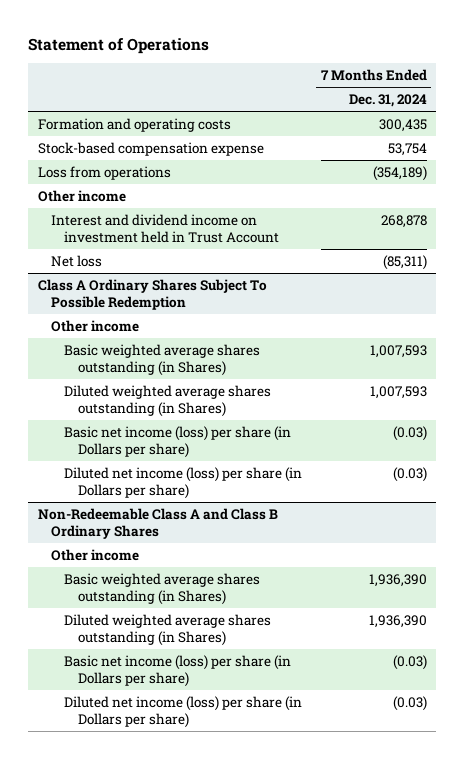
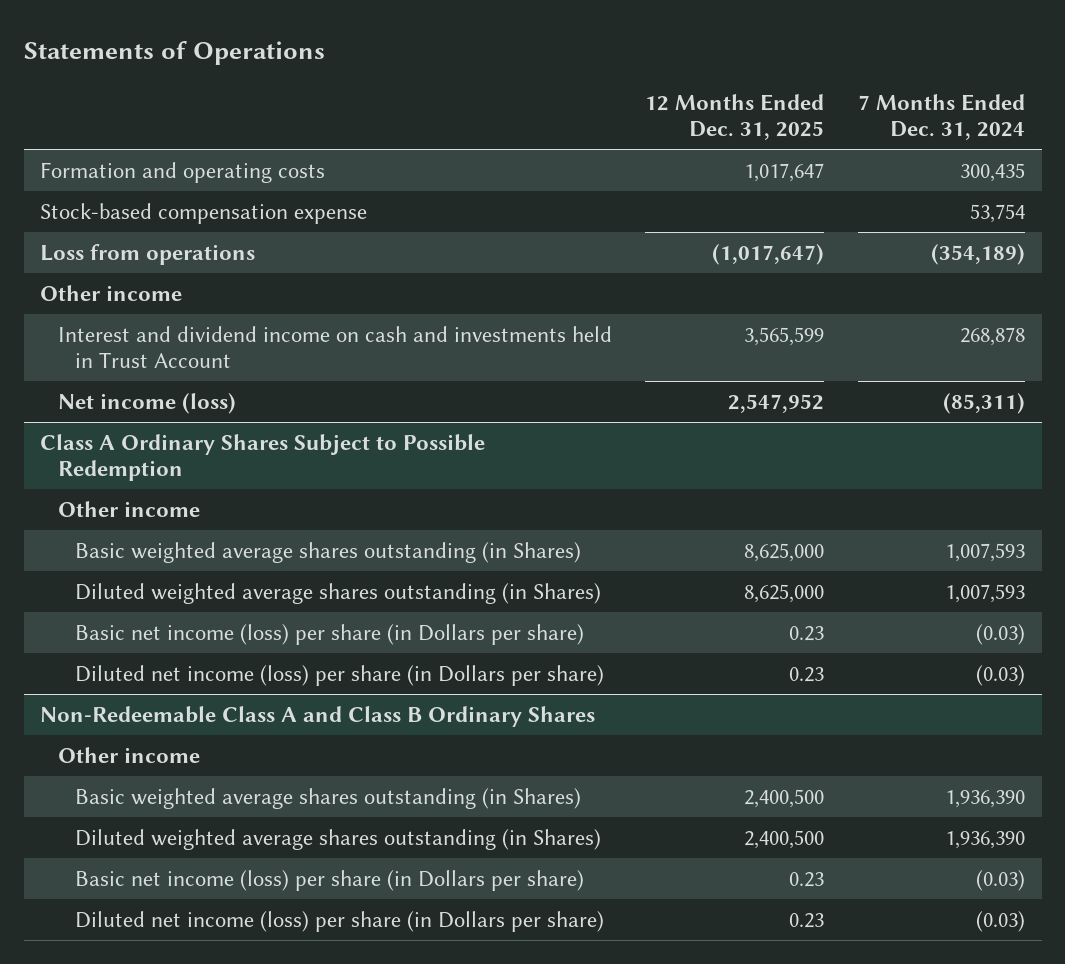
- Statement of Operations
+ Statements of Operations
- | 7 Months Ended Dec. 31, 2024
+ | 12 Months Ended Dec. 31, 2025 | 7 Months Ended Dec. 31, 2024
- Interest and dividend income on investment held in Trust Account | 268,878
- Net loss | (85,311)
- Class A Ordinary Shares Subject To Possible Redemption
+ Interest and dividend income on cash and investments held in Trust Account | 3,565,599 | 268,878
+ Net income (loss) | 2,547,952 | (85,311)
+ Class A Ordinary Shares Subject to Possible Redemption

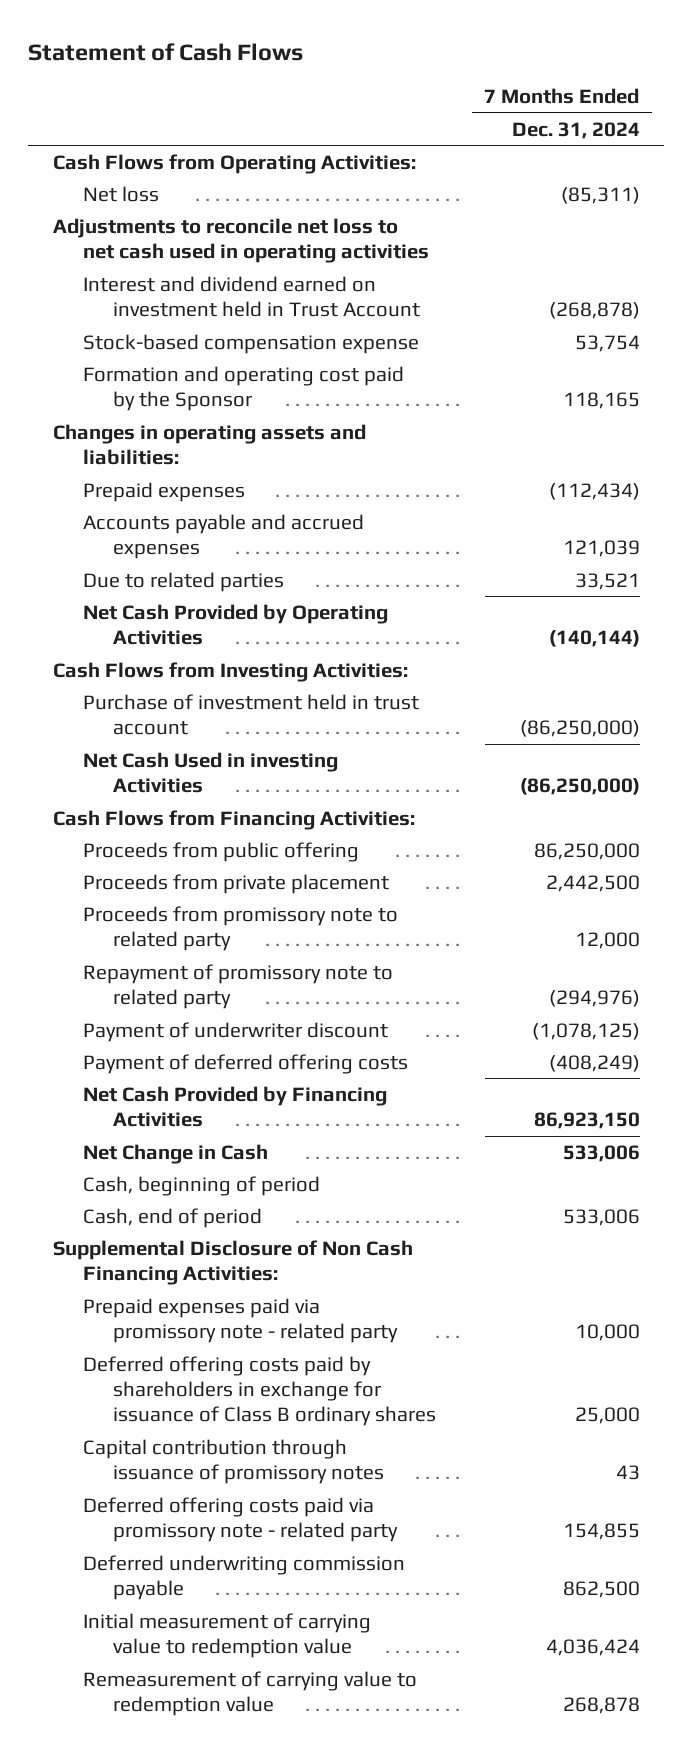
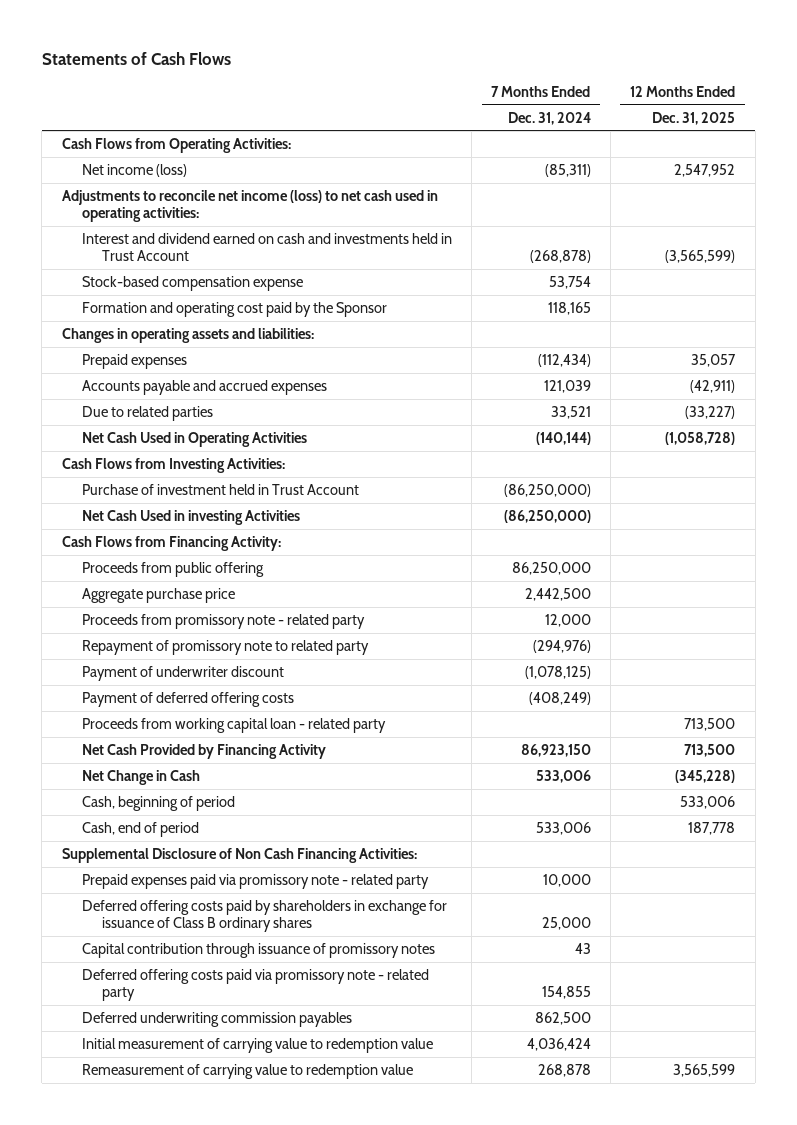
- Statement of Cash Flows
+ Statements of Cash Flows
- | 7 Months Ended Dec. 31, 2024
+ | 7 Months Ended Dec. 31, 2024 | 12 Months Ended Dec. 31, 2025
- Net loss | (85,311)
- Adjustments to reconcile net loss to net cash used in operating activities
- Interest and dividend earned on investment held in Trust Account | (268,878)
+ Net income (loss) | (85,311) | 2,547,952
+ Adjustments to reconcile net income (loss) to net cash used in operating activities:
+ Interest and dividend earned on cash and investments held in Trust Account | (268,878) | (3,565,599)
- Net Cash Provided by Operating Activities | (140,144)
+ Net Cash Used in Operating Activities | (140,144) | (1,058,728)
- Purchase of investment held in trust account | (86,250,000)
+ Purchase of investment held in Trust Account | (86,250,000) |
- Cash Flows from Financing Activities:
+ Cash Flows from Financing Activity:
- Proceeds from private placement | 2,442,500
- Proceeds from promissory note to related party | 12,000
+ Aggregate purchase price | 2,442,500 |
+ Proceeds from promissory note - related party | 12,000 |
- Net Cash Provided by Financing Activities | 86,923,150
+ Proceeds from working capital loan - related party | | 713,500
+ Net Cash Provided by Financing Activity | 86,923,150 | 713,500
- Deferred underwriting commission payable | 862,500
+ Deferred underwriting commission payables | 862,500 |

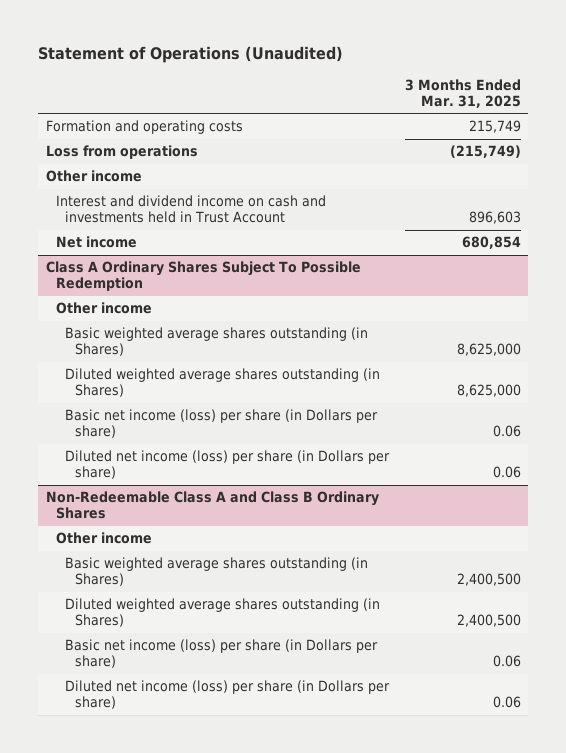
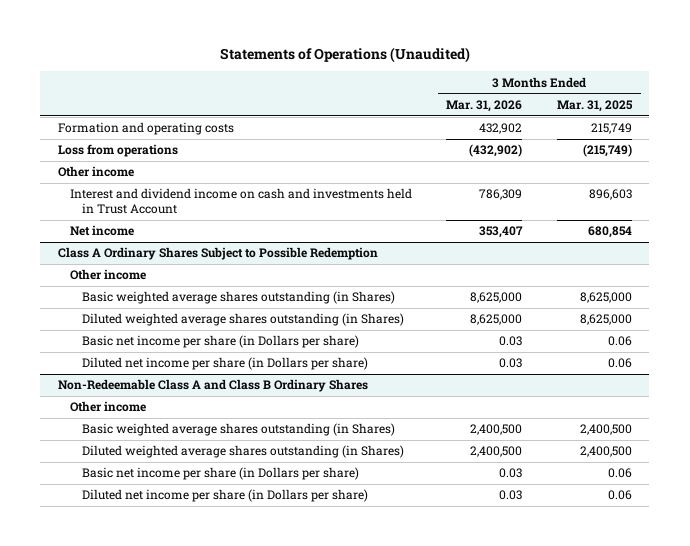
- Statement of Operations (Unaudited)
+ Statements of Operations (Unaudited)
- | 3 Months Ended Mar. 31, 2025
+ | 3 Months Ended Mar. 31, 2026 | 3 Months Ended Mar. 31, 2025
- Class A Ordinary Shares Subject To Possible Redemption
+ Class A Ordinary Shares Subject to Possible Redemption
- Basic net income (loss) per share (in Dollars per share) | 0.06
- Diluted net income (loss) per share (in Dollars per share) | 0.06
+ Basic net income per share (in Dollars per share) | 0.03 | 0.06
+ Diluted net income per share (in Dollars per share) | 0.03 | 0.06
@ Non-Redeemable Class A and Class B Ordinary Shares
- Basic net income (loss) per share (in Dollars per share) | 0.06
- Diluted net income (loss) per share (in Dollars per share) | 0.06
+ Basic net income per share (in Dollars per share) | 0.03 | 0.06
+ Diluted net income per share (in Dollars per share) | 0.03 | 0.06

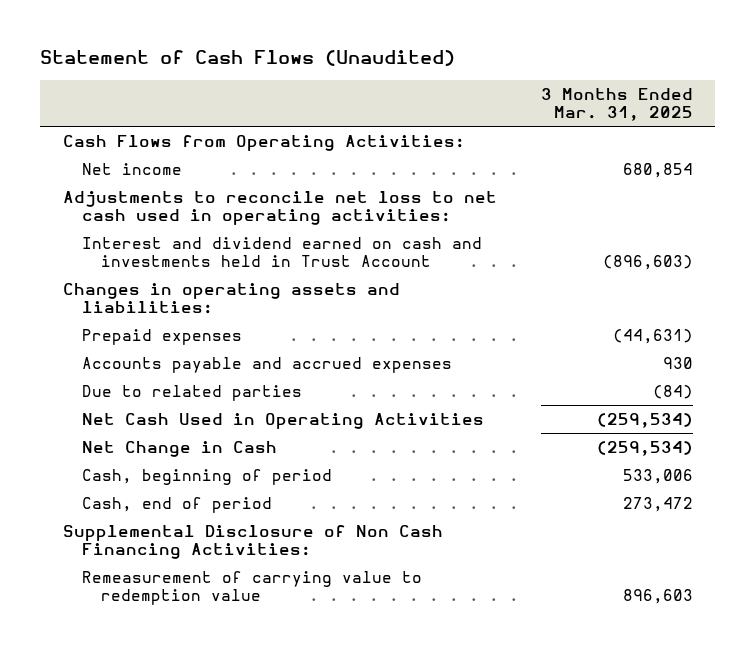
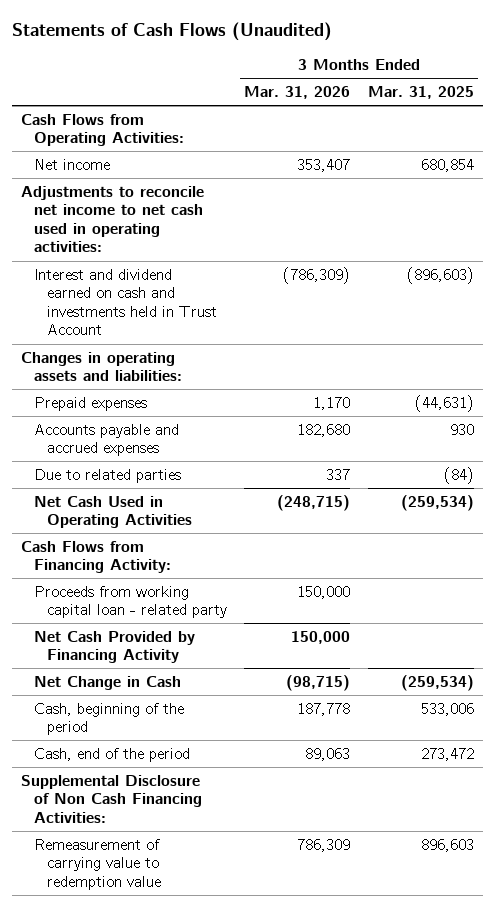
- Statement of Cash Flows (Unaudited)
+ Statements of Cash Flows (Unaudited)
- | 3 Months Ended Mar. 31, 2025
+ | 3 Months Ended Mar. 31, 2026 | 3 Months Ended Mar. 31, 2025
- Adjustments to reconcile net loss to net cash used in operating activities:
+ Adjustments to reconcile net income to net cash used in operating activities:
+ Cash Flows from Financing Activity:
+ Proceeds from working capital loan - related party | 150,000 |
+ Net Cash Provided by Financing Activity | 150,000 |
- Cash, beginning of period | 533,006
- Cash, end of period | 273,472
+ Cash, beginning of the period | 187,778 | 533,006
+ Cash, end of the period | 89,063 | 273,472

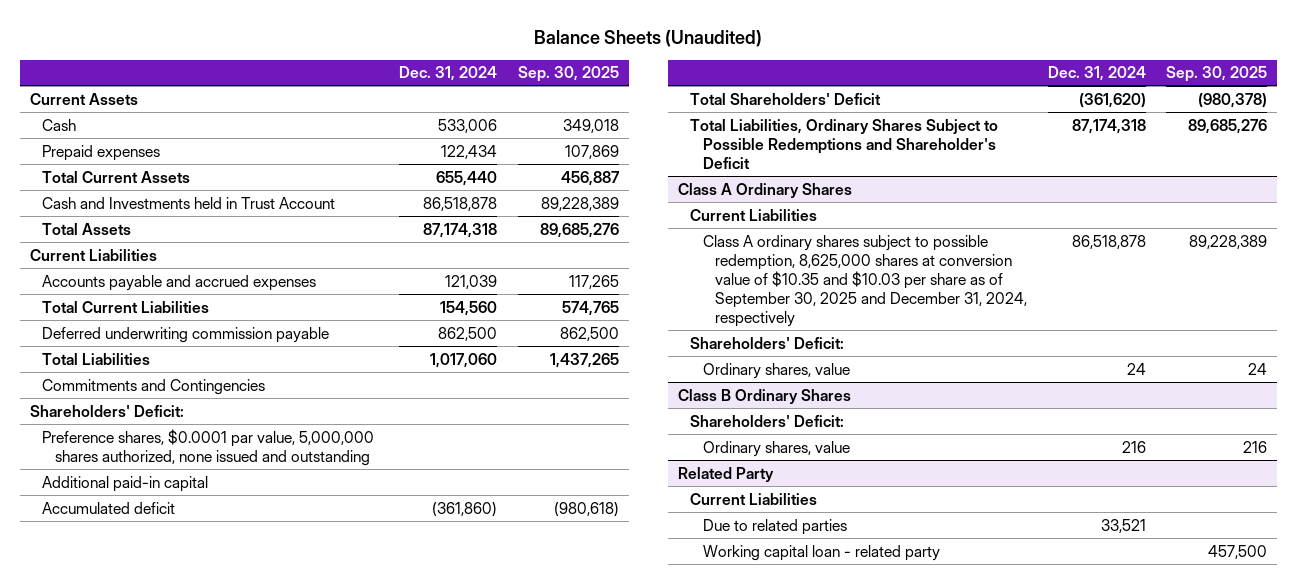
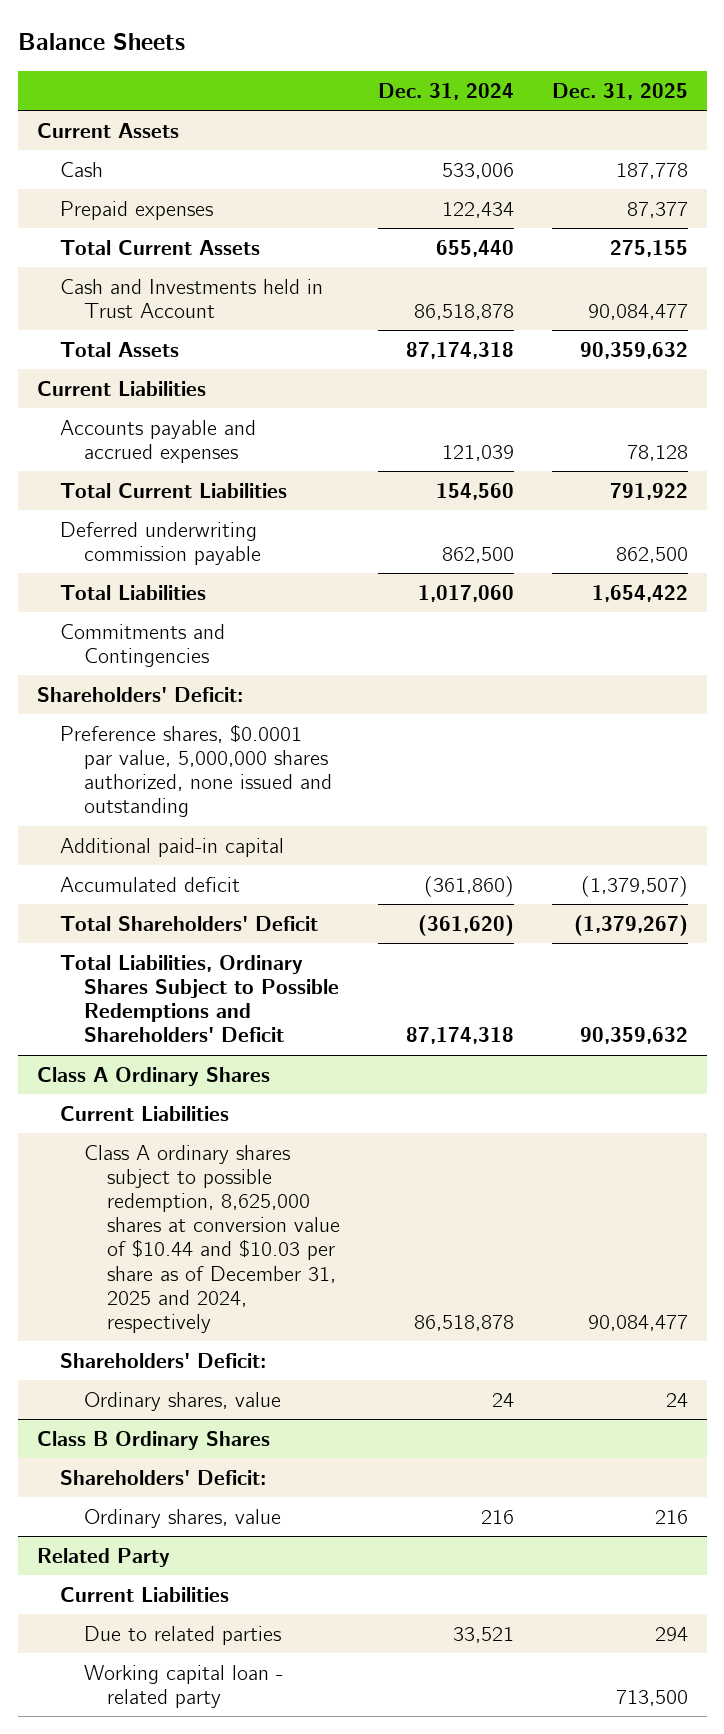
- Balance Sheets (Unaudited)
+ Balance Sheets
- | Dec. 31, 2024 | Sep. 30, 2025
+ | Dec. 31, 2024 | Dec. 31, 2025
- Total Liabilities, Ordinary Shares Subject to Possible Redemptions and Shareholder's Deficit | 87,174,318 | 89,685,276
+ Total Liabilities, Ordinary Shares Subject to Possible Redemptions and Shareholders' Deficit | 87,174,318 | 90,359,632
@ Class A Ordinary Shares
- Class A ordinary shares subject to possible redemption, 8,625,000 shares at conversion value of $10.35 and $10.03 per share as of September 30, 2025 and December 31, 2024, respectively | 86,518,878 | 89,228,389
+ Class A ordinary shares subject to possible redemption, 8,625,000 shares at conversion value of $10.44 and $10.03 per share as of December 31, 2025 and 2024, respectively | 86,518,878 | 90,084,477

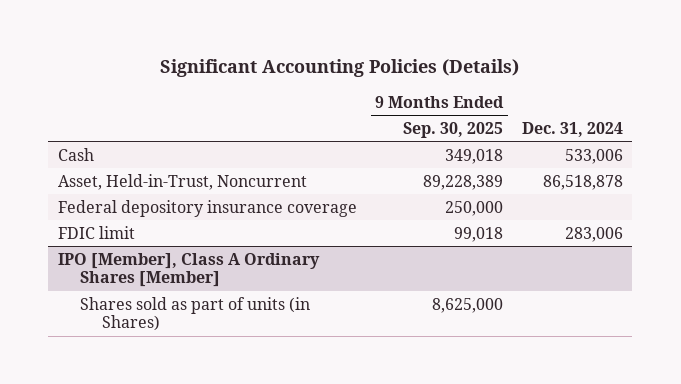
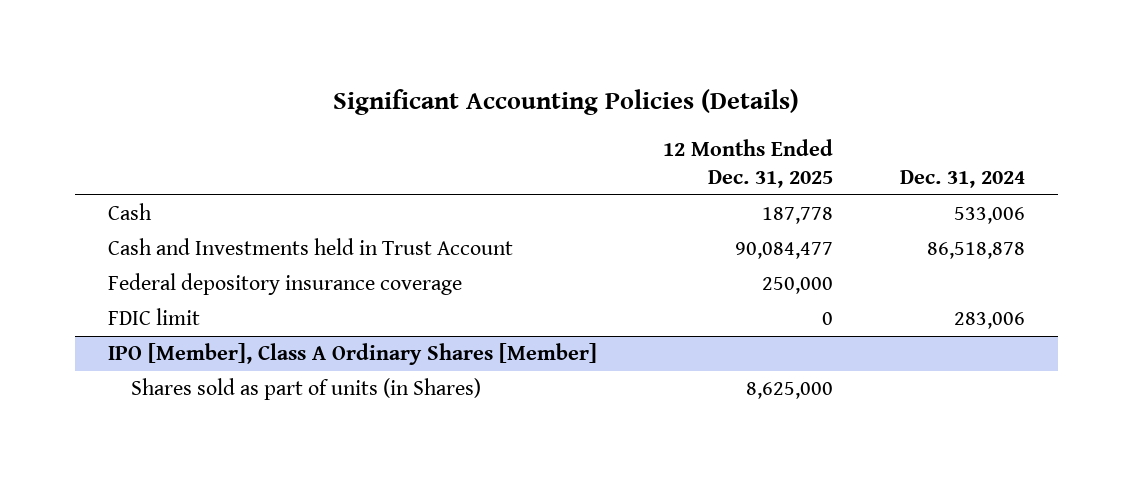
- | 9 Months Ended Sep. 30, 2025 | Dec. 31, 2024
+ | 12 Months Ended Dec. 31, 2025 | Dec. 31, 2024
- Asset, Held-in-Trust, Noncurrent | 89,228,389 | 86,518,878
+ Cash and Investments held in Trust Account | 90,084,477 | 86,518,878

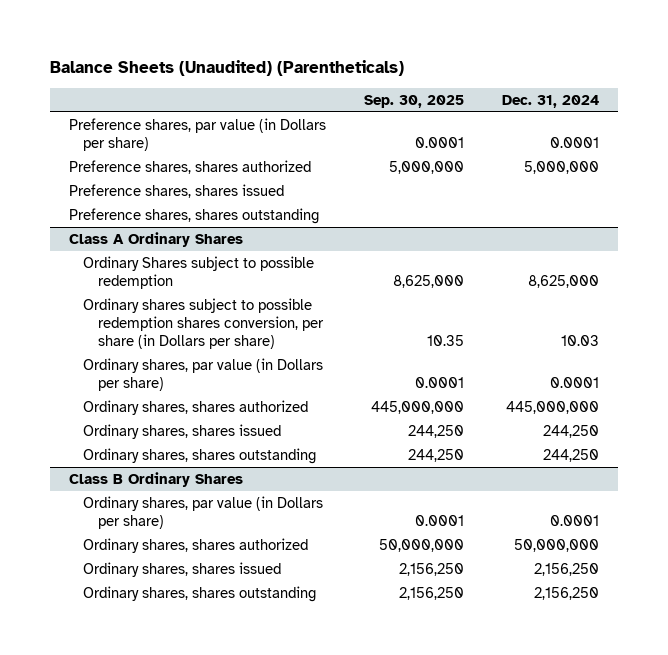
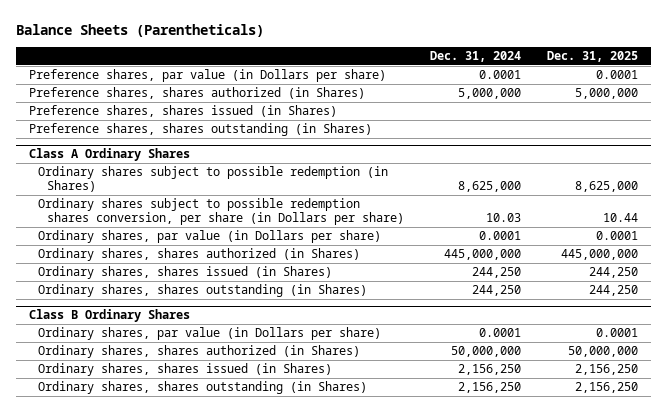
- Balance Sheets (Unaudited) (Parentheticals)
+ Balance Sheets (Parentheticals)
- | Sep. 30, 2025 | Dec. 31, 2024
+ | Dec. 31, 2024 | Dec. 31, 2025
- Preference shares, shares authorized | 5,000,000 | 5,000,000
- Preference shares, shares issued
- Preference shares, shares outstanding
+ Preference shares, shares authorized (in Shares) | 5,000,000 | 5,000,000
+ Preference shares, shares issued (in Shares)
+ Preference shares, shares outstanding (in Shares)
@ Class A Ordinary Shares
- Ordinary Shares subject to possible redemption | 8,625,000 | 8,625,000
+ Ordinary shares subject to possible redemption (in Shares) | 8,625,000 | 8,625,000
- Ordinary shares, shares authorized | 445,000,000 | 445,000,000
- Ordinary shares, shares issued | 244,250 | 244,250
- Ordinary shares, shares outstanding | 244,250 | 244,250
+ Ordinary shares, shares authorized (in Shares) | 445,000,000 | 445,000,000
+ Ordinary shares, shares issued (in Shares) | 244,250 | 244,250
+ Ordinary shares, shares outstanding (in Shares) | 244,250 | 244,250
@ Class B Ordinary Shares
- Ordinary shares, shares authorized | 50,000,000 | 50,000,000
- Ordinary shares, shares issued | 2,156,250 | 2,156,250
- Ordinary shares, shares outstanding | 2,156,250 | 2,156,250
+ Ordinary shares, shares authorized (in Shares) | 50,000,000 | 50,000,000
+ Ordinary shares, shares issued (in Shares) | 2,156,250 | 2,156,250
+ Ordinary shares, shares outstanding (in Shares) | 2,156,250 | 2,156,250

